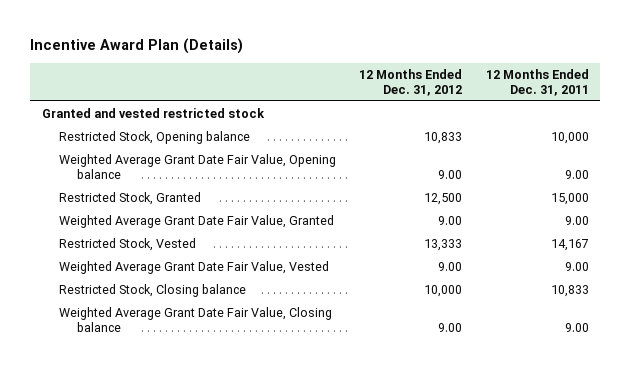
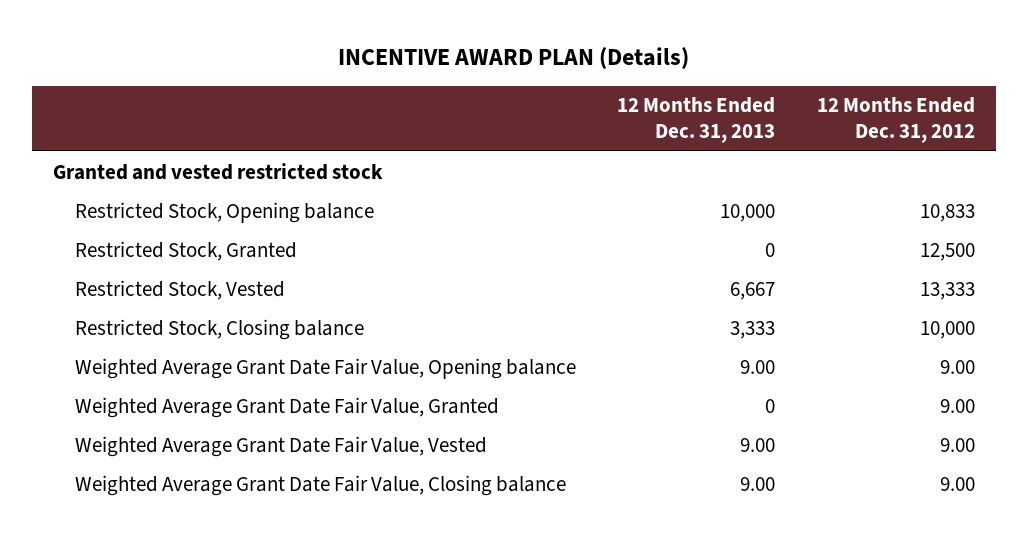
- Incentive Award Plan (Details)
+ INCENTIVE AWARD PLAN (Details)
- | 12 Months Ended Dec. 31, 2012 | 12 Months Ended Dec. 31, 2011
+ | 12 Months Ended Dec. 31, 2013 | 12 Months Ended Dec. 31, 2012
moved down: Weighted Average Grant Date Fair Value, Opening balance | 9.00 | 9.00
moved down: Weighted Average Grant Date Fair Value, Granted | 0 | 9.00
moved down: Weighted Average Grant Date Fair Value, Vested | 9.00 | 9.00

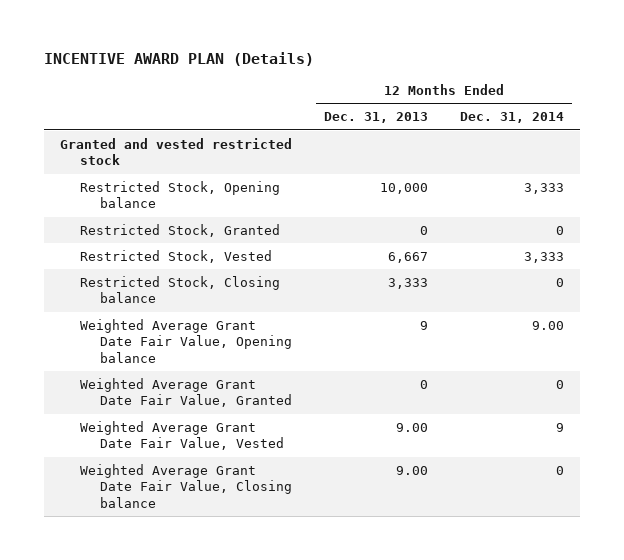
- | 12 Months Ended Dec. 31, 2013 | 12 Months Ended Dec. 31, 2012
+ | 12 Months Ended Dec. 31, 2013 | 12 Months Ended Dec. 31, 2014
- Weighted Average Grant Date Fair Value, Opening balance | 9.00 | 9.00
+ Weighted Average Grant Date Fair Value, Opening balance | 9 | 9.00

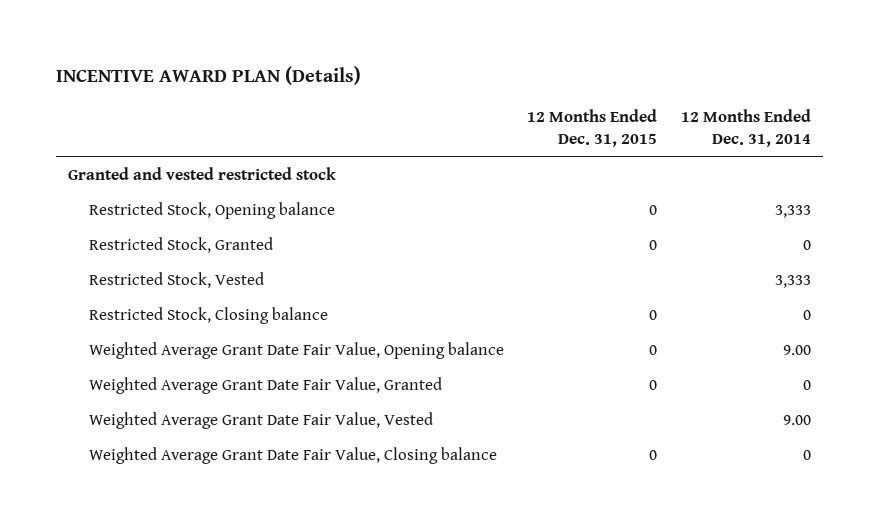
- | 12 Months Ended Dec. 31, 2013 | 12 Months Ended Dec. 31, 2014
+ | 12 Months Ended Dec. 31, 2015 | 12 Months Ended Dec. 31, 2014
- Weighted Average Grant Date Fair Value, Vested | 9.00 | 9
+ Weighted Average Grant Date Fair Value, Vested | | 9.00

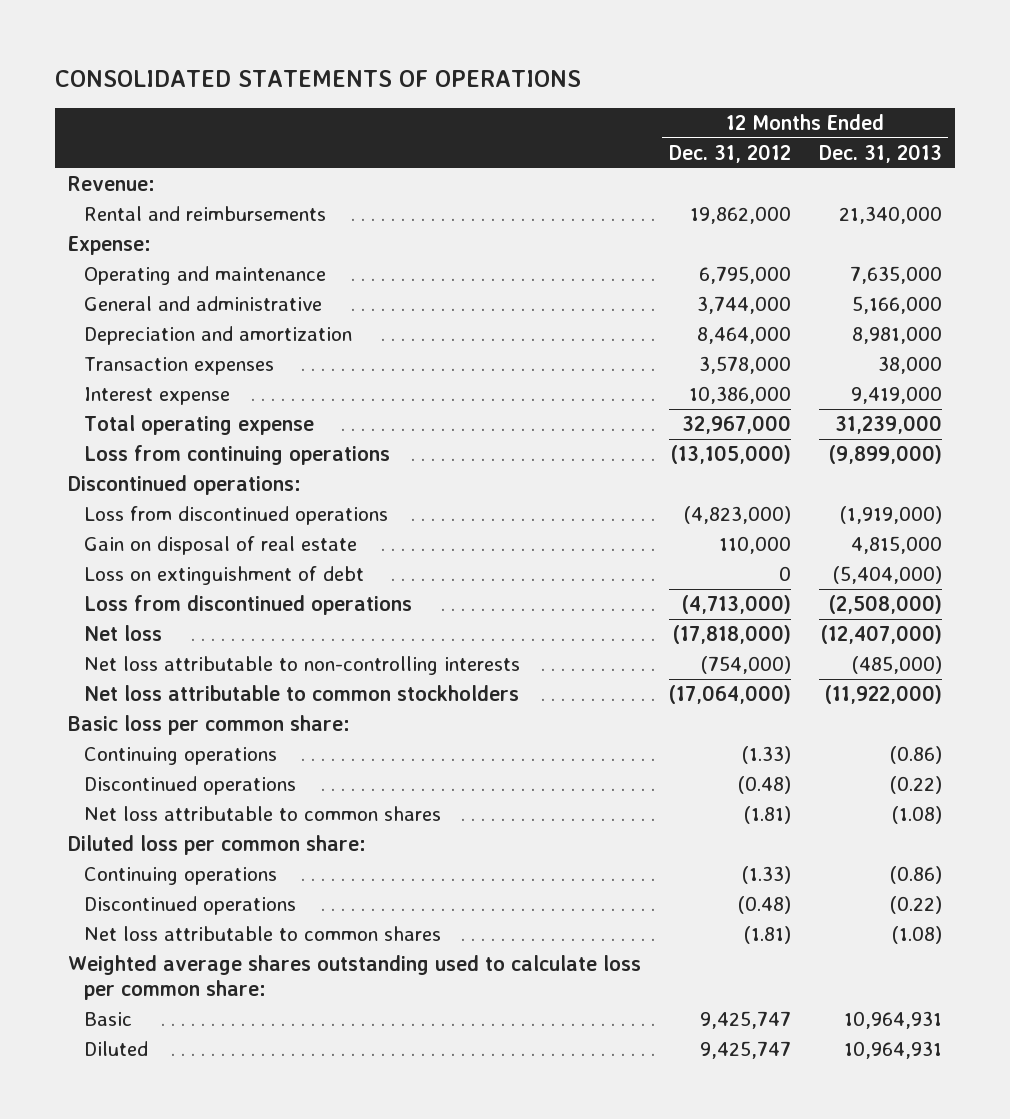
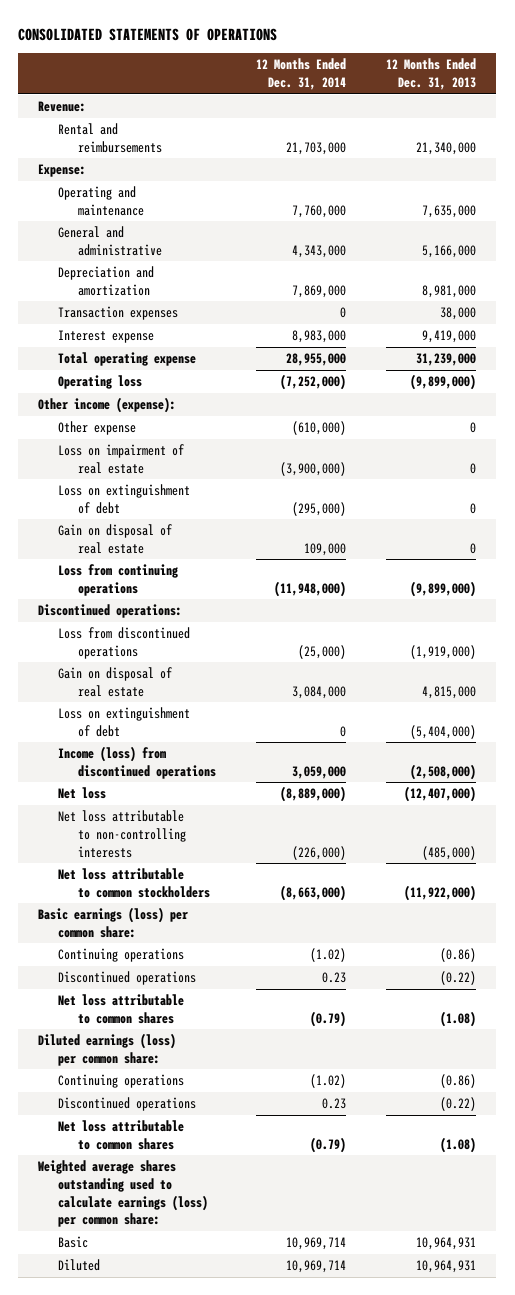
- | 12 Months Ended Dec. 31, 2012 | 12 Months Ended Dec. 31, 2013
+ | 12 Months Ended Dec. 31, 2014 | 12 Months Ended Dec. 31, 2013
+ Operating loss | (7,252,000) | (9,899,000)
+ Other income (expense):
+ Other expense | (610,000) | 0
+ Loss on impairment of real estate | (3,900,000) | 0
+ Loss on extinguishment of debt | (295,000) | 0
+ Gain on disposal of real estate | 109,000 | 0
- Loss from discontinued operations | (4,713,000) | (2,508,000)
+ Income (loss) from discontinued operations | 3,059,000 | (2,508,000)
- Basic loss per common share:
+ Basic earnings (loss) per common share:
- Diluted loss per common share:
+ Diluted earnings (loss) per common share:
- Weighted average shares outstanding used to calculate loss per common share:
+ Weighted average shares outstanding used to calculate earnings (loss) per common share:

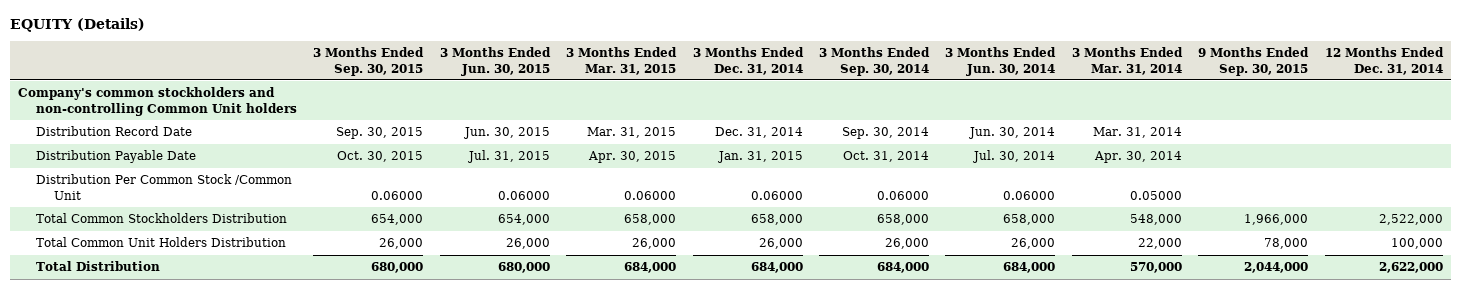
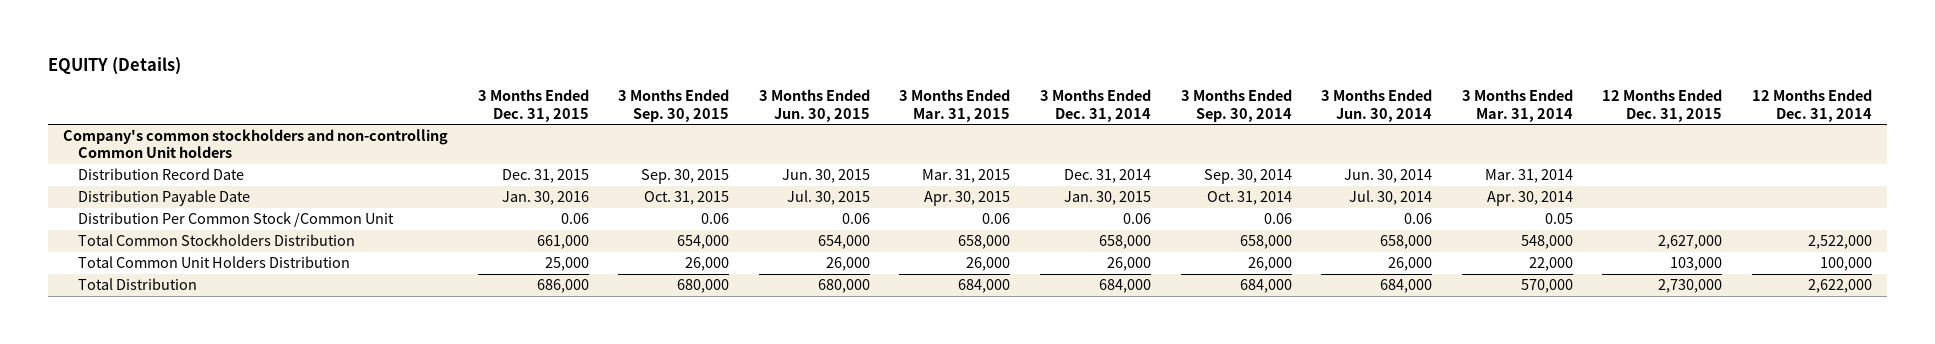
- | 3 Months Ended Sep. 30, 2015 | 3 Months Ended Jun. 30, 2015 | 3 Months Ended Mar. 31, 2015 | 3 Months Ended Dec. 31, 2014 | 3 Months Ended Sep. 30, 2014 | 3 Months Ended Jun. 30, 2014 | 3 Months Ended Mar. 31, 2014 | 9 Months Ended Sep. 30, 2015 | 12 Months Ended Dec. 31, 2014
+ | 3 Months Ended Dec. 31, 2015 | 3 Months Ended Sep. 30, 2015 | 3 Months Ended Jun. 30, 2015 | 3 Months Ended Mar. 31, 2015 | 3 Months Ended Dec. 31, 2014 | 3 Months Ended Sep. 30, 2014 | 3 Months Ended Jun. 30, 2014 | 3 Months Ended Mar. 31, 2014 | 12 Months Ended Dec. 31, 2015 | 12 Months Ended Dec. 31, 2014
- Distribution Payable Date | Oct. 30, 2015 | Jul. 31, 2015 | Apr. 30, 2015 | Jan. 31, 2015 | Oct. 31, 2014 | Jul. 30, 2014 | Apr. 30, 2014 | |
- Distribution Per Common Stock /Common Unit | 0.06000 | 0.06000 | 0.06000 | 0.06000 | 0.06000 | 0.06000 | 0.05000 | |
+ Distribution Payable Date | Jan. 30, 2016 | Oct. 31, 2015 | Jul. 30, 2015 | Apr. 30, 2015 | Jan. 30, 2015 | Oct. 31, 2014 | Jul. 30, 2014 | Apr. 30, 2014 | |
+ Distribution Per Common Stock /Common Unit | 0.06 | 0.06 | 0.06 | 0.06 | 0.06 | 0.06 | 0.06 | 0.05 | |

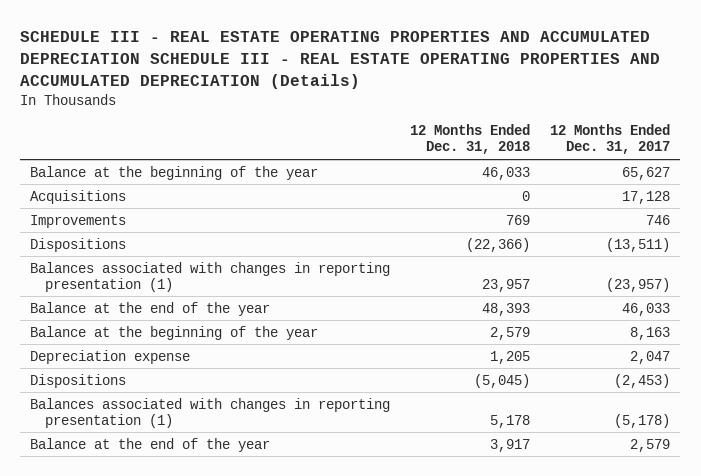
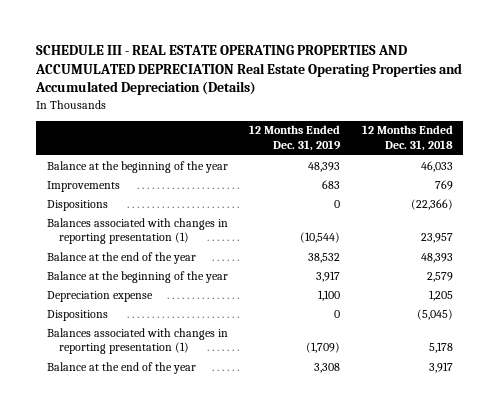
- SCHEDULE III - REAL ESTATE OPERATING PROPERTIES AND ACCUMULATED DEPRECIATION SCHEDULE III - REAL ESTATE OPERATING PROPERTIES AND ACCUMULATED DEPRECIATION (Details)
+ SCHEDULE III - REAL ESTATE OPERATING PROPERTIES AND ACCUMULATED DEPRECIATION Real Estate Operating Properties and Accumulated Depreciation (Details)
- | 12 Months Ended Dec. 31, 2018 | 12 Months Ended Dec. 31, 2017
+ | 12 Months Ended Dec. 31, 2019 | 12 Months Ended Dec. 31, 2018
- Acquisitions | 0 | 17,128

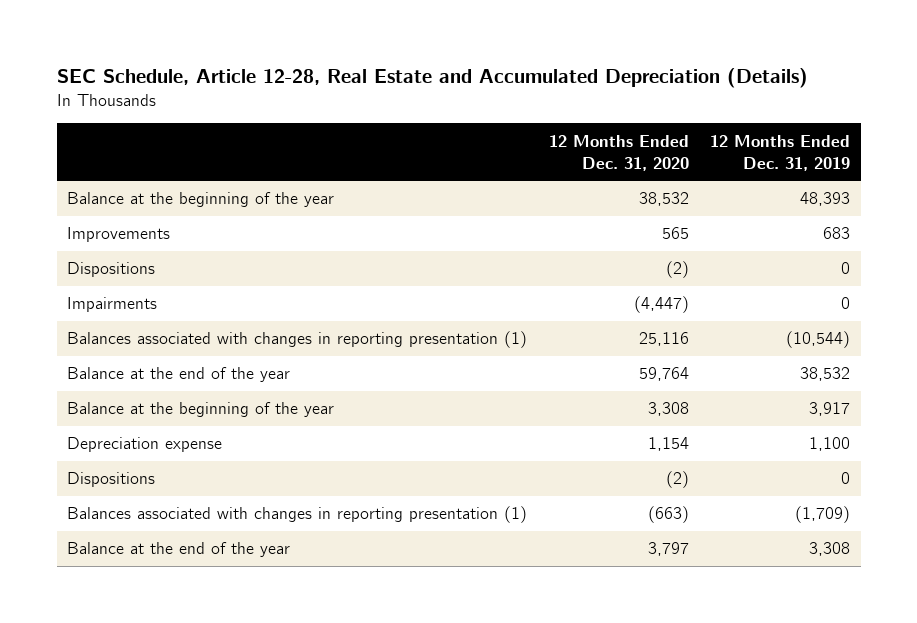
- SCHEDULE III - REAL ESTATE OPERATING PROPERTIES AND ACCUMULATED DEPRECIATION Real Estate Operating Properties and Accumulated Depreciation (Details)
+ SEC Schedule, Article 12-28, Real Estate and Accumulated Depreciation (Details)
- | 12 Months Ended Dec. 31, 2019 | 12 Months Ended Dec. 31, 2018
+ | 12 Months Ended Dec. 31, 2020 | 12 Months Ended Dec. 31, 2019
+ Impairments | (4,447) | 0

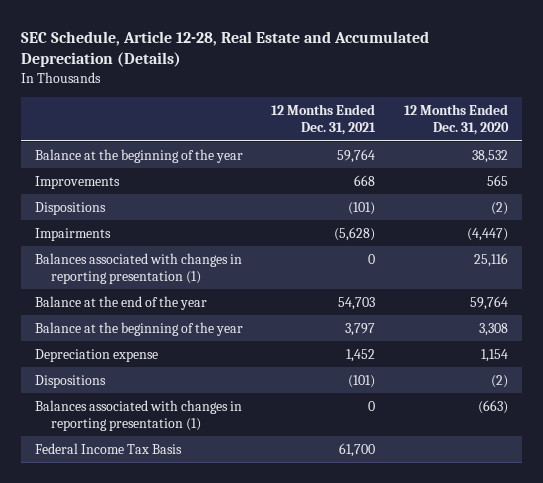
- | 12 Months Ended Dec. 31, 2020 | 12 Months Ended Dec. 31, 2019
+ | 12 Months Ended Dec. 31, 2021 | 12 Months Ended Dec. 31, 2020
- Balance at the end of the year | 3,797 | 3,308
+ Federal Income Tax Basis | 61,700 |

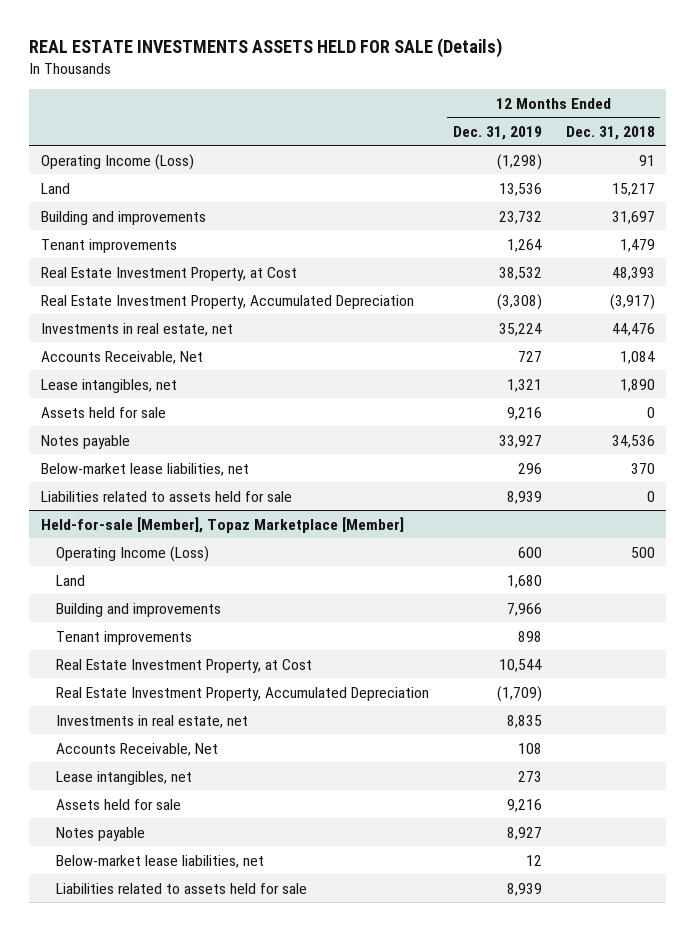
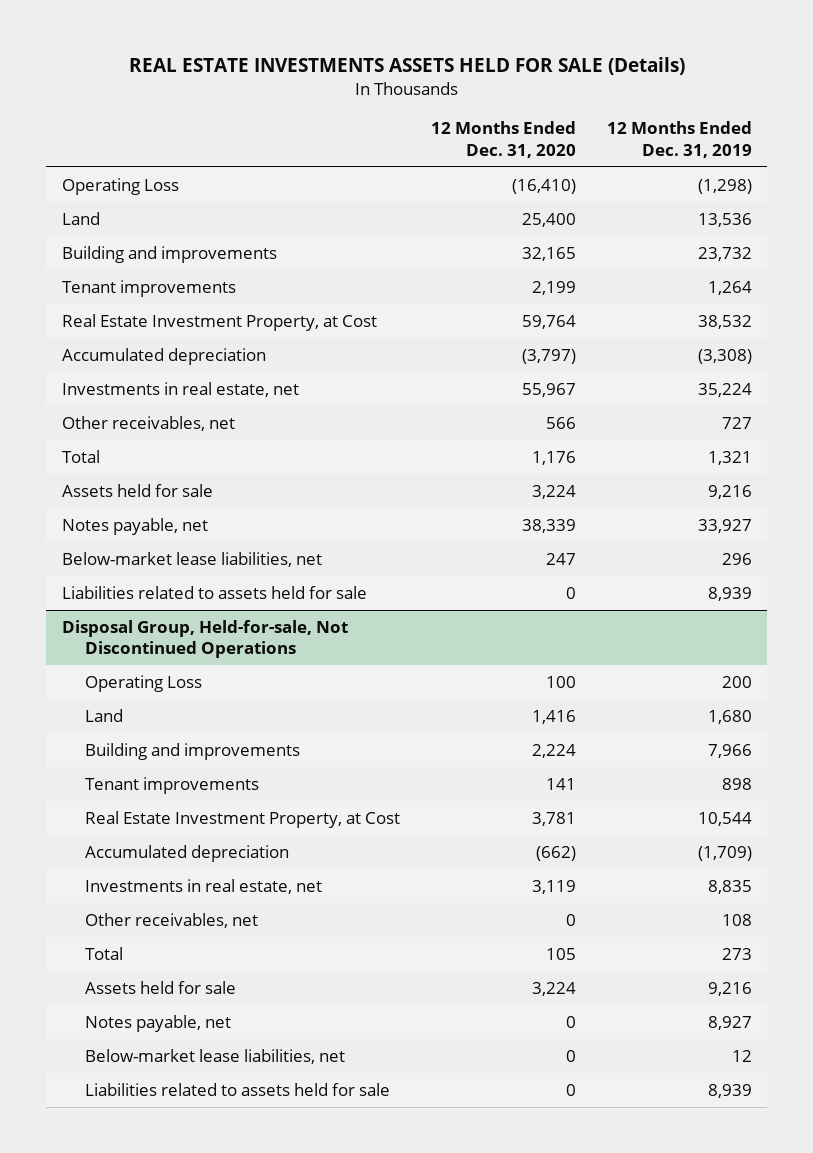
- | 12 Months Ended Dec. 31, 2019 | 12 Months Ended Dec. 31, 2018
+ | 12 Months Ended Dec. 31, 2020 | 12 Months Ended Dec. 31, 2019
- Operating Income (Loss) | (1,298) | 91
+ Operating Loss | (16,410) | (1,298)
- Real Estate Investment Property, Accumulated Depreciation | (3,308) | (3,917)
+ Accumulated depreciation | (3,797) | (3,308)
- Accounts Receivable, Net | 727 | 1,084
- Lease intangibles, net | 1,321 | 1,890
+ Other receivables, net | 566 | 727
+ Total | 1,176 | 1,321
- Notes payable | 33,927 | 34,536
+ Notes payable, net | 38,339 | 33,927
- Held-for-sale [Member], Topaz Marketplace [Member]
- Operating Income (Loss) | 600 | 500
+ Disposal Group, Held-for-sale, Not Discontinued Operations
+ Operating Loss | 100 | 200
- Real Estate Investment Property, Accumulated Depreciation | (1,709) |
+ Accumulated depreciation | (662) | (1,709)
- Accounts Receivable, Net | 108 |
- Lease intangibles, net | 273 |
+ Other receivables, net | 0 | 108
+ Total | 105 | 273
- Notes payable | 8,927 |
+ Notes payable, net | 0 | 8,927

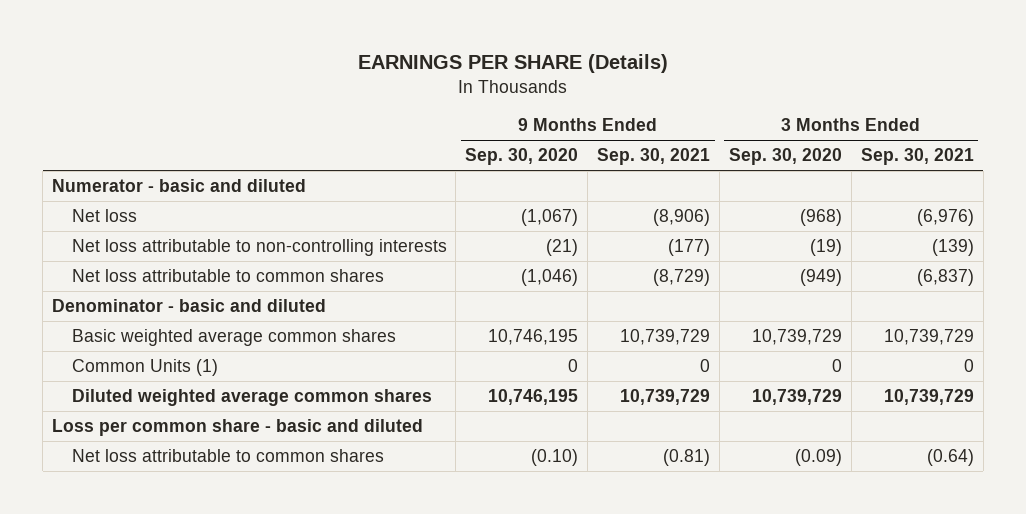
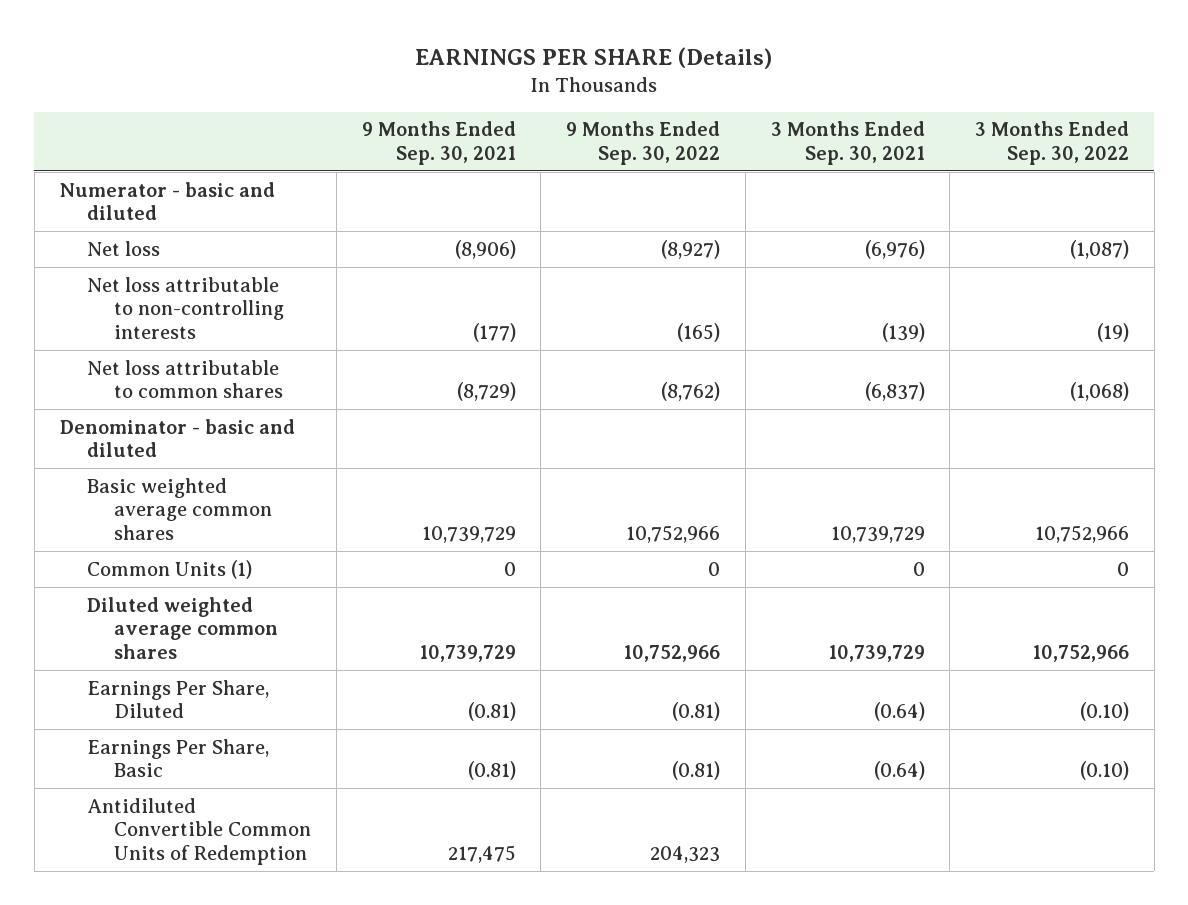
- | 9 Months Ended Sep. 30, 2020 | 9 Months Ended Sep. 30, 2021 | 3 Months Ended Sep. 30, 2020 | 3 Months Ended Sep. 30, 2021
+ | 9 Months Ended Sep. 30, 2021 | 9 Months Ended Sep. 30, 2022 | 3 Months Ended Sep. 30, 2021 | 3 Months Ended Sep. 30, 2022
- Loss per common share - basic and diluted
- Net loss attributable to common shares | (0.10) | (0.81) | (0.09) | (0.64)
+ Earnings Per Share, Diluted | (0.81) | (0.81) | (0.64) | (0.10)
+ Earnings Per Share, Basic | (0.81) | (0.81) | (0.64) | (0.10)
+ Antidiluted Convertible Common Units of Redemption | 217,475 | 204,323 | |

